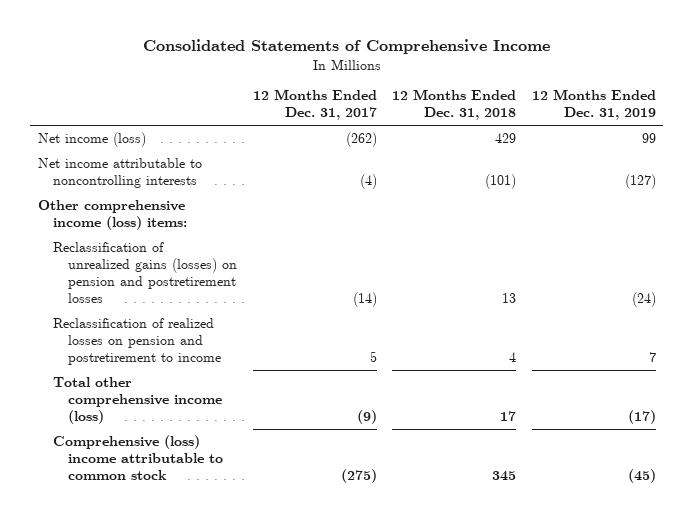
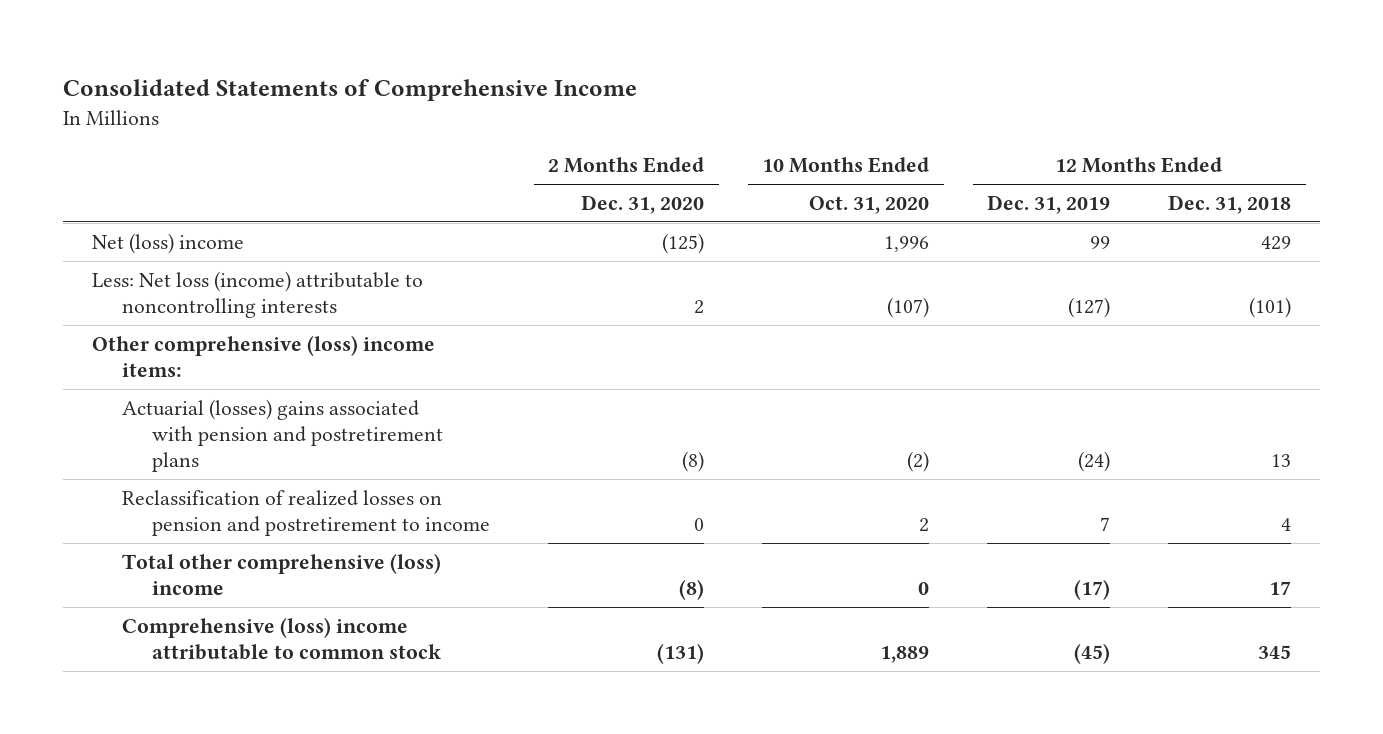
- | 12 Months Ended Dec. 31, 2017 | 12 Months Ended Dec. 31, 2018 | 12 Months Ended Dec. 31, 2019
+ | 2 Months Ended Dec. 31, 2020 | 10 Months Ended Oct. 31, 2020 | 12 Months Ended Dec. 31, 2019 | 12 Months Ended Dec. 31, 2018
- Net income (loss) | (262) | 429 | 99
- Net income attributable to noncontrolling interests | (4) | (101) | (127)
- Other comprehensive income (loss) items:
- Reclassification of unrealized gains (losses) on pension and postretirement losses | (14) | 13 | (24)
+ Net (loss) income | (125) | 1,996 | 99 | 429
+ Less: Net loss (income) attributable to noncontrolling interests | 2 | (107) | (127) | (101)
+ Other comprehensive (loss) income items:
+ Actuarial (losses) gains associated with pension and postretirement plans | (8) | (2) | (24) | 13
- Total other comprehensive income (loss) | (9) | 17 | (17)
+ Total other comprehensive (loss) income | (8) | 0 | (17) | 17

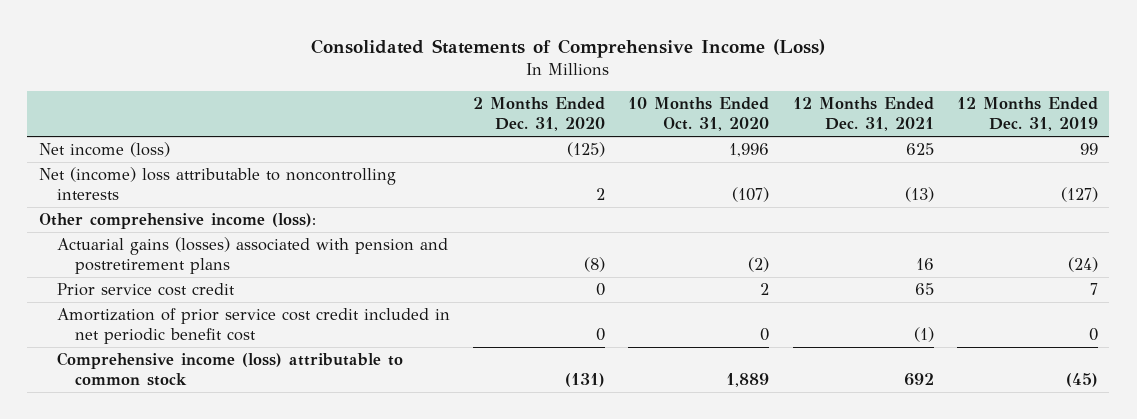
- Consolidated Statements of Comprehensive Income
+ Consolidated Statements of Comprehensive Income (Loss)
- | 2 Months Ended Dec. 31, 2020 | 10 Months Ended Oct. 31, 2020 | 12 Months Ended Dec. 31, 2019 | 12 Months Ended Dec. 31, 2018
+ | 2 Months Ended Dec. 31, 2020 | 10 Months Ended Oct. 31, 2020 | 12 Months Ended Dec. 31, 2021 | 12 Months Ended Dec. 31, 2019
- Net (loss) income | (125) | 1,996 | 99 | 429
- Less: Net loss (income) attributable to noncontrolling interests | 2 | (107) | (127) | (101)
- Other comprehensive (loss) income items:
- Actuarial (losses) gains associated with pension and postretirement plans | (8) | (2) | (24) | 13
- Reclassification of realized losses on pension and postretirement to income | 0 | 2 | 7 | 4
- Total other comprehensive (loss) income | (8) | 0 | (17) | 17
- Comprehensive (loss) income attributable to common stock | (131) | 1,889 | (45) | 345
+ Net income (loss) | (125) | 1,996 | 625 | 99
+ Net (income) loss attributable to noncontrolling interests | 2 | (107) | (13) | (127)
+ Other comprehensive income (loss):
+ Actuarial gains (losses) associated with pension and postretirement plans | (8) | (2) | 16 | (24)
+ Prior service cost credit | 0 | 2 | 65 | 7
+ Amortization of prior service cost credit included in net periodic benefit cost | 0 | 0 | (1) | 0
+ Comprehensive income (loss) attributable to common stock | (131) | 1,889 | 692 | (45)

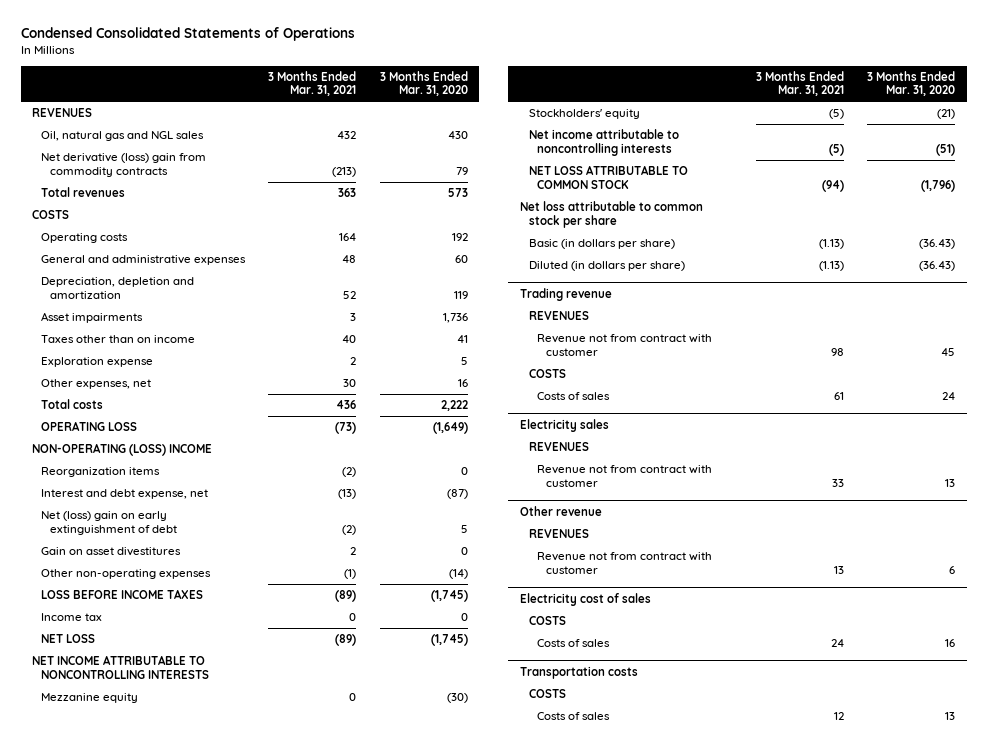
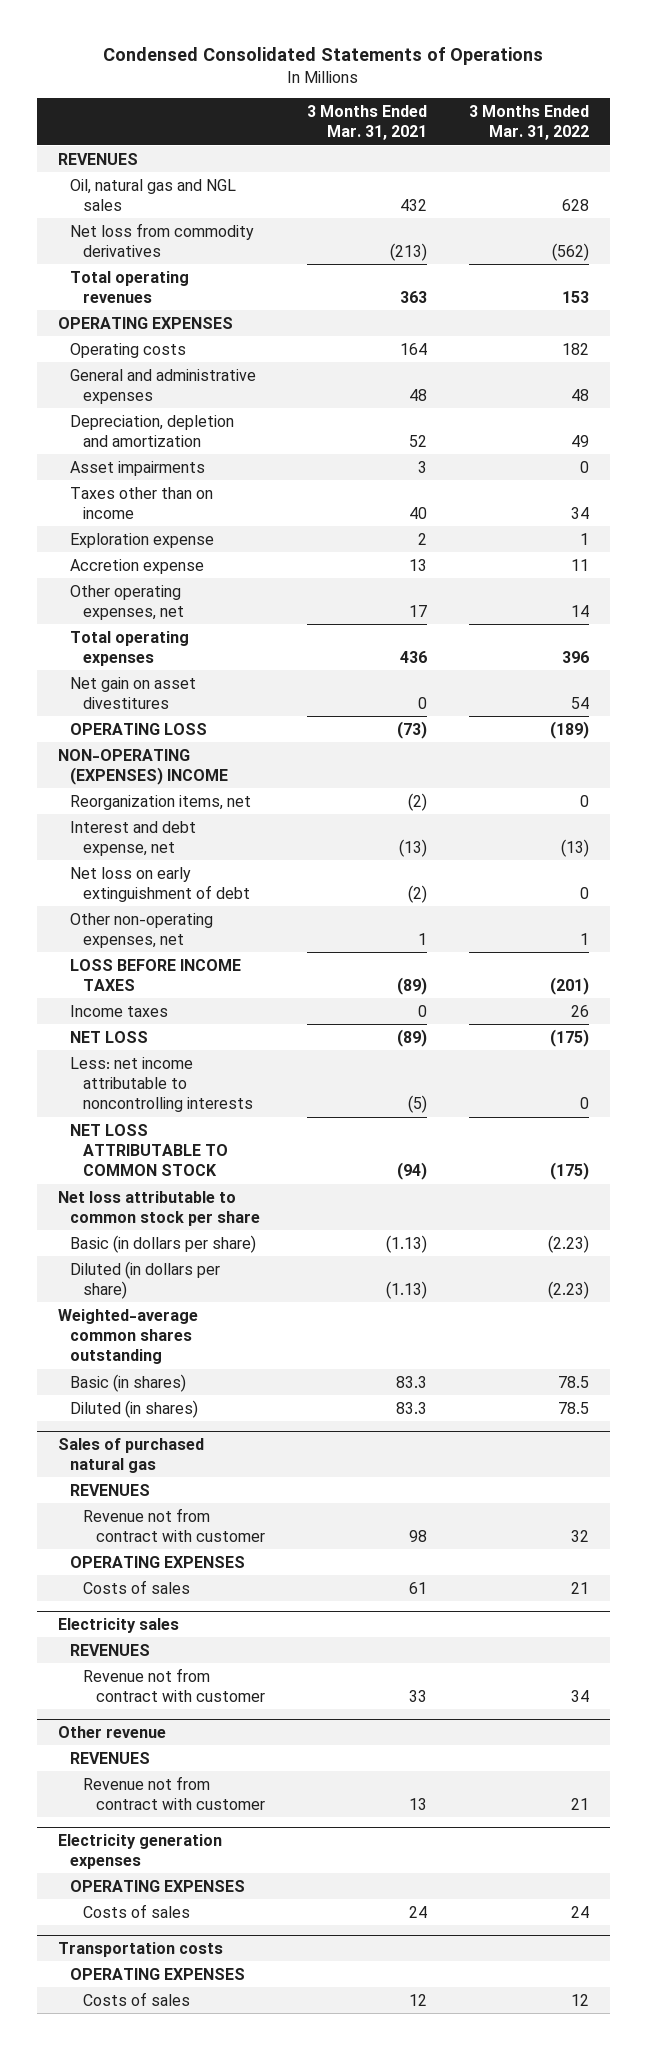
- | 3 Months Ended Mar. 31, 2021 | 3 Months Ended Mar. 31, 2020
+ | 3 Months Ended Mar. 31, 2021 | 3 Months Ended Mar. 31, 2022
- Net derivative (loss) gain from commodity contracts | (213) | 79
- Total revenues | 363 | 573
- COSTS
+ Net loss from commodity derivatives | (213) | (562)
+ Total operating revenues | 363 | 153
+ OPERATING EXPENSES
- Other expenses, net | 30 | 16
- Total costs | 436 | 2,222
+ Accretion expense | 13 | 11
+ Other operating expenses, net | 17 | 14
+ Total operating expenses | 436 | 396
+ Net gain on asset divestitures | 0 | 54
- NON-OPERATING (LOSS) INCOME
- Reorganization items | (2) | 0
+ NON-OPERATING (EXPENSES) INCOME
+ Reorganization items, net | (2) | 0
- Net (loss) gain on early extinguishment of debt | (2) | 5
- Gain on asset divestitures | 2 | 0
- Other non-operating expenses | (1) | (14)
+ Net loss on early extinguishment of debt | (2) | 0
+ Other non-operating expenses, net | 1 | 1
- Income tax | 0 | 0
+ Income taxes | 0 | 26
- NET INCOME ATTRIBUTABLE TO NONCONTROLLING INTERESTS
- Mezzanine equity | 0 | (30)
- Stockholders' equity | (5) | (21)
- Net income attributable to noncontrolling interests | (5) | (51)
+ Less: net income attributable to noncontrolling interests | (5) | 0
- Trading revenue
+ Weighted-average common shares outstanding
+ Basic (in shares) | 83.3 | 78.5
+ Diluted (in shares) | 83.3 | 78.5
+ Sales of purchased natural gas
- COSTS
+ OPERATING EXPENSES
- Electricity cost of sales
- COSTS
+ Electricity generation expenses
+ OPERATING EXPENSES
@ Transportation costs
- COSTS
+ OPERATING EXPENSES

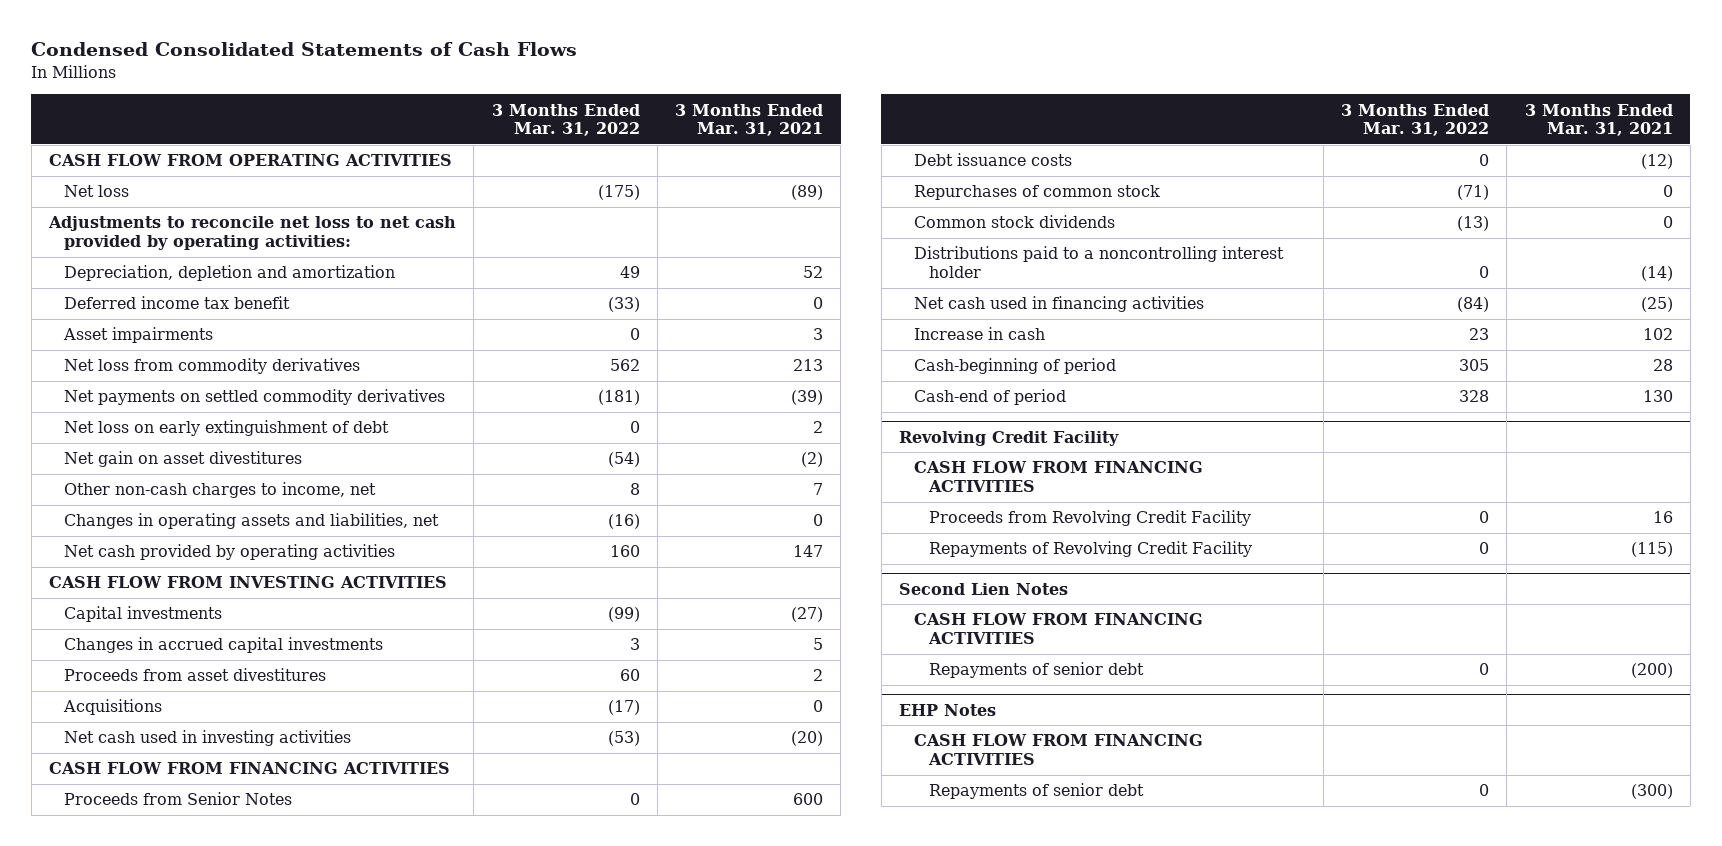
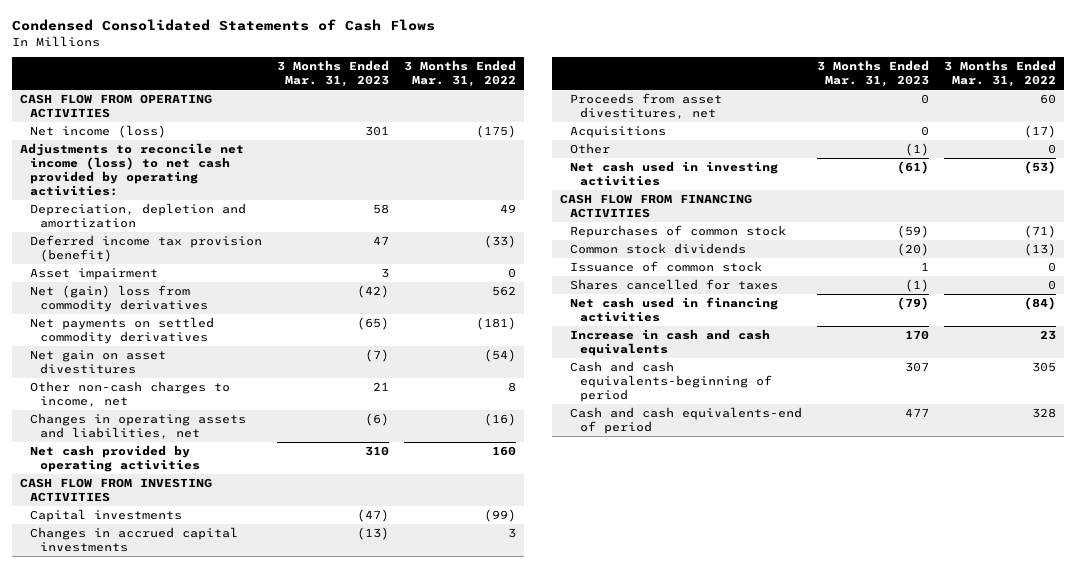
- | 3 Months Ended Mar. 31, 2022 | 3 Months Ended Mar. 31, 2021
+ | 3 Months Ended Mar. 31, 2023 | 3 Months Ended Mar. 31, 2022
- Net loss | (175) | (89)
- Adjustments to reconcile net loss to net cash provided by operating activities:
+ Net income (loss) | 301 | (175)
+ Adjustments to reconcile net income (loss) to net cash provided by operating activities:
- Deferred income tax benefit | (33) | 0
- Asset impairments | 0 | 3
- Net loss from commodity derivatives | 562 | 213
+ Deferred income tax provision (benefit) | 47 | (33)
+ Asset impairment | 3 | 0
+ Net (gain) loss from commodity derivatives | (42) | 562
- Net loss on early extinguishment of debt | 0 | 2
- Proceeds from asset divestitures | 60 | 2
+ Proceeds from asset divestitures, net | 0 | 60
+ Other | (1) | 0
- Proceeds from Senior Notes | 0 | 600
- Debt issuance costs | 0 | (12)
- Distributions paid to a noncontrolling interest holder | 0 | (14)
+ Issuance of common stock | 1 | 0
+ Shares cancelled for taxes | (1) | 0
- Increase in cash | 23 | 102
- Cash-beginning of period | 305 | 28
- Cash-end of period | 328 | 130
- Revolving Credit Facility
- CASH FLOW FROM FINANCING ACTIVITIES
- Proceeds from Revolving Credit Facility | 0 | 16
- Repayments of Revolving Credit Facility | 0 | (115)
- Second Lien Notes
- CASH FLOW FROM FINANCING ACTIVITIES
- Repayments of senior debt | 0 | (200)
- EHP Notes
- CASH FLOW FROM FINANCING ACTIVITIES
- Repayments of senior debt | 0 | (300)
+ Increase in cash and cash equivalents | 170 | 23
+ Cash and cash equivalents-beginning of period | 307 | 305
+ Cash and cash equivalents-end of period | 477 | 328

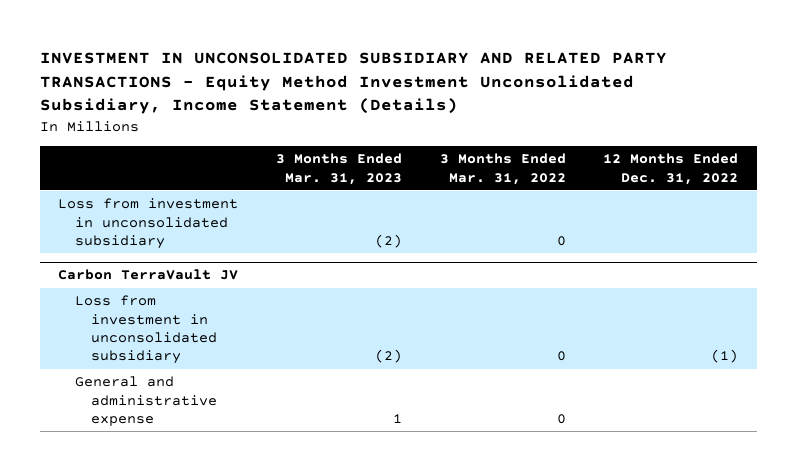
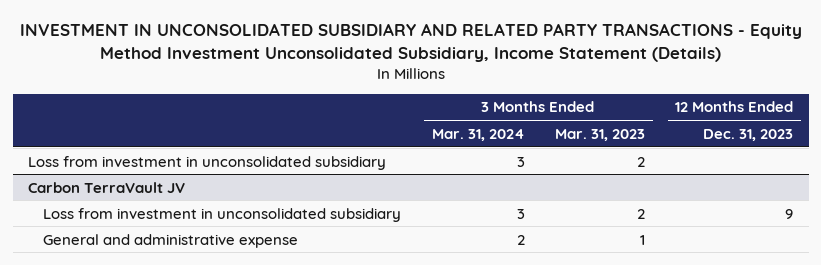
- | 3 Months Ended Mar. 31, 2023 | 3 Months Ended Mar. 31, 2022 | 12 Months Ended Dec. 31, 2022
+ | 3 Months Ended Mar. 31, 2024 | 3 Months Ended Mar. 31, 2023 | 12 Months Ended Dec. 31, 2023
- Loss from investment in unconsolidated subsidiary | (2) | 0 |
+ Loss from investment in unconsolidated subsidiary | 3 | 2 |
@ Carbon TerraVault JV
- Loss from investment in unconsolidated subsidiary | (2) | 0 | (1)
+ Loss from investment in unconsolidated subsidiary | 3 | 2 | 9

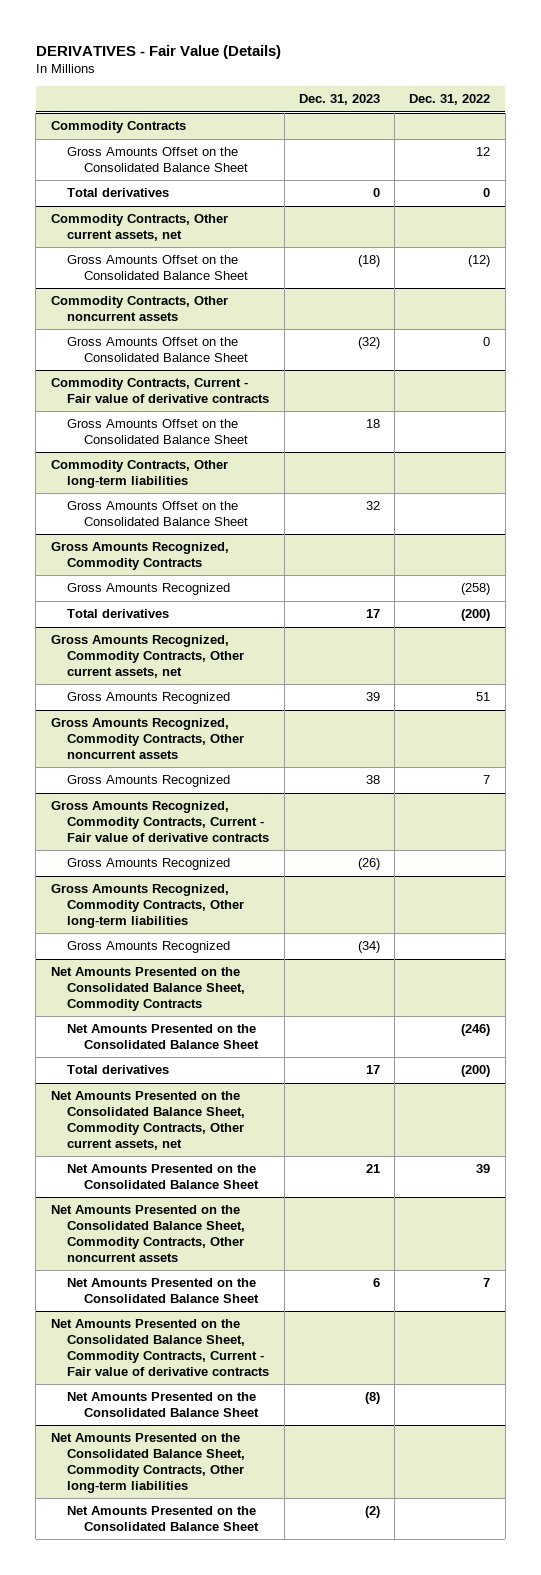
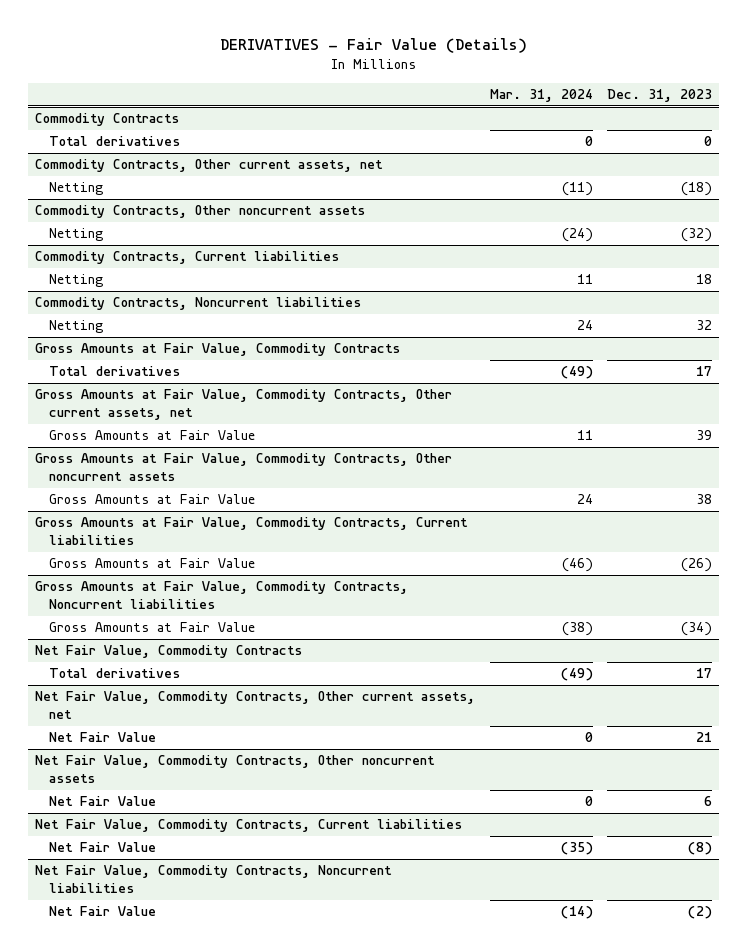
- | Dec. 31, 2023 | Dec. 31, 2022
+ | Mar. 31, 2024 | Dec. 31, 2023
@ Commodity Contracts
- Gross Amounts Offset on the Consolidated Balance Sheet | | 12
@ Commodity Contracts, Other current assets, net
- Gross Amounts Offset on the Consolidated Balance Sheet | (18) | (12)
+ Netting | (11) | (18)
@ Commodity Contracts, Other noncurrent assets
- Gross Amounts Offset on the Consolidated Balance Sheet | (32) | 0
- Commodity Contracts, Current - Fair value of derivative contracts
- Gross Amounts Offset on the Consolidated Balance Sheet | 18 |
- Commodity Contracts, Other long-term liabilities
- Gross Amounts Offset on the Consolidated Balance Sheet | 32 |
- Gross Amounts Recognized, Commodity Contracts
- Gross Amounts Recognized | | (258)
@ Commodity Contracts, Other noncurrent assets
+ Netting | (24) | (32)
+ Commodity Contracts, Current liabilities
+ Netting | 11 | 18
+ Commodity Contracts, Noncurrent liabilities
+ Netting | 24 | 32
+ Gross Amounts at Fair Value, Commodity Contracts
- Gross Amounts Recognized, Commodity Contracts, Other current assets, net
- Gross Amounts Recognized | 39 | 51
- Gross Amounts Recognized, Commodity Contracts, Other noncurrent assets
- Gross Amounts Recognized | 38 | 7
- Gross Amounts Recognized, Commodity Contracts, Current - Fair value of derivative contracts
- Gross Amounts Recognized | (26) |
- Gross Amounts Recognized, Commodity Contracts, Other long-term liabilities
- Gross Amounts Recognized | (34) |
- Net Amounts Presented on the Consolidated Balance Sheet, Commodity Contracts
- Net Amounts Presented on the Consolidated Balance Sheet | | (246)
+ Gross Amounts at Fair Value, Commodity Contracts, Other current assets, net
+ Gross Amounts at Fair Value | 11 | 39
+ Gross Amounts at Fair Value, Commodity Contracts, Other noncurrent assets
+ Gross Amounts at Fair Value | 24 | 38
+ Gross Amounts at Fair Value, Commodity Contracts, Current liabilities
+ Gross Amounts at Fair Value | (46) | (26)
+ Gross Amounts at Fair Value, Commodity Contracts, Noncurrent liabilities
+ Gross Amounts at Fair Value | (38) | (34)
+ Net Fair Value, Commodity Contracts
- Net Amounts Presented on the Consolidated Balance Sheet, Commodity Contracts, Other current assets, net
- Net Amounts Presented on the Consolidated Balance Sheet | 21 | 39
- Net Amounts Presented on the Consolidated Balance Sheet, Commodity Contracts, Other noncurrent assets
- Net Amounts Presented on the Consolidated Balance Sheet | 6 | 7
- Net Amounts Presented on the Consolidated Balance Sheet, Commodity Contracts, Current - Fair value of derivative contracts
- Net Amounts Presented on the Consolidated Balance Sheet | (8) |
- Net Amounts Presented on the Consolidated Balance Sheet, Commodity Contracts, Other long-term liabilities
- Net Amounts Presented on the Consolidated Balance Sheet | (2) |
+ Net Fair Value, Commodity Contracts, Other current assets, net
+ Net Fair Value | 0 | 21
+ Net Fair Value, Commodity Contracts, Other noncurrent assets
+ Net Fair Value | 0 | 6
+ Net Fair Value, Commodity Contracts, Current liabilities
+ Net Fair Value | (35) | (8)
+ Net Fair Value, Commodity Contracts, Noncurrent liabilities
+ Net Fair Value | (14) | (2)

